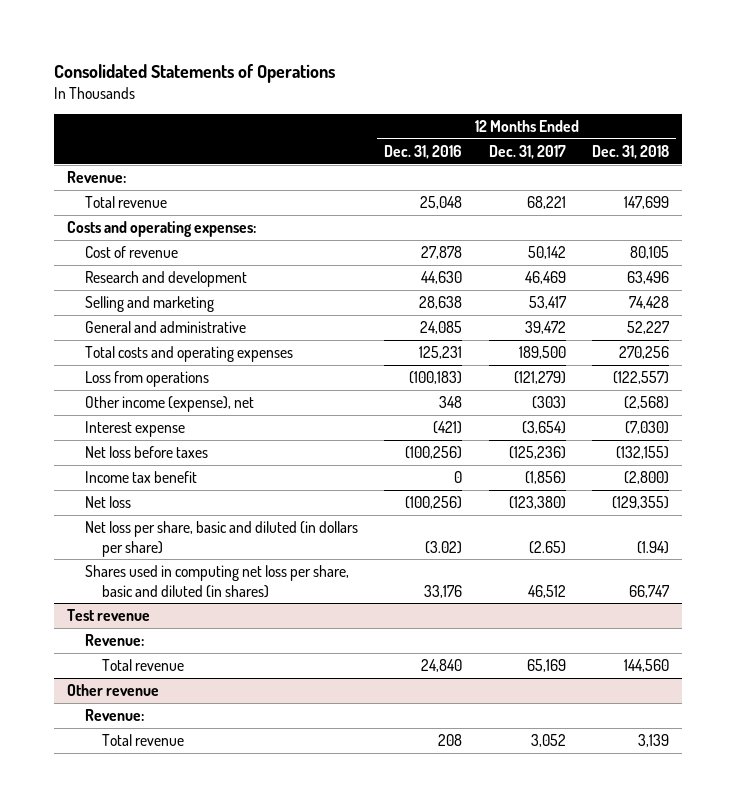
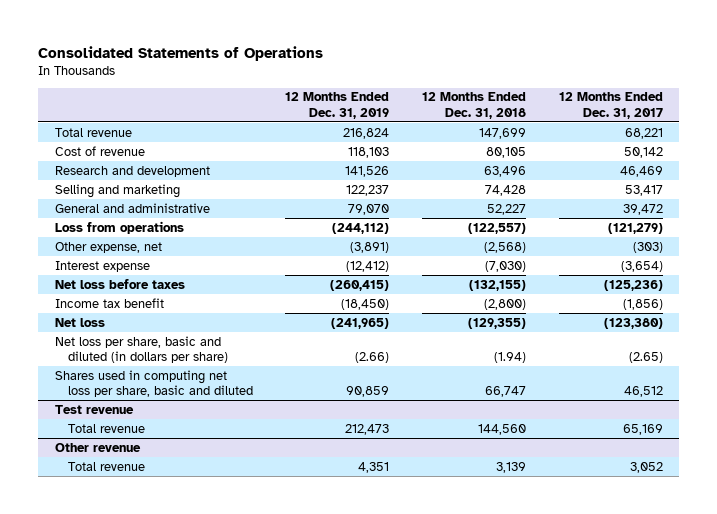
- | 12 Months Ended Dec. 31, 2016 | 12 Months Ended Dec. 31, 2017 | 12 Months Ended Dec. 31, 2018
+ | 12 Months Ended Dec. 31, 2019 | 12 Months Ended Dec. 31, 2018 | 12 Months Ended Dec. 31, 2017
- Revenue:
- Costs and operating expenses:
- Total costs and operating expenses | 125,231 | 189,500 | 270,256
- Other income (expense), net | 348 | (303) | (2,568)
+ Other expense, net | (3,891) | (2,568) | (303)
- Shares used in computing net loss per share, basic and diluted (in shares) | 33,176 | 46,512 | 66,747
+ Shares used in computing net loss per share, basic and diluted | 90,859 | 66,747 | 46,512
@ Test revenue
- Revenue:
@ Other revenue
- Revenue:

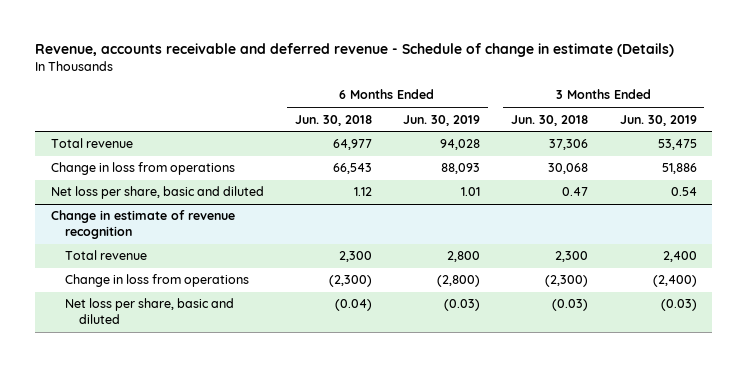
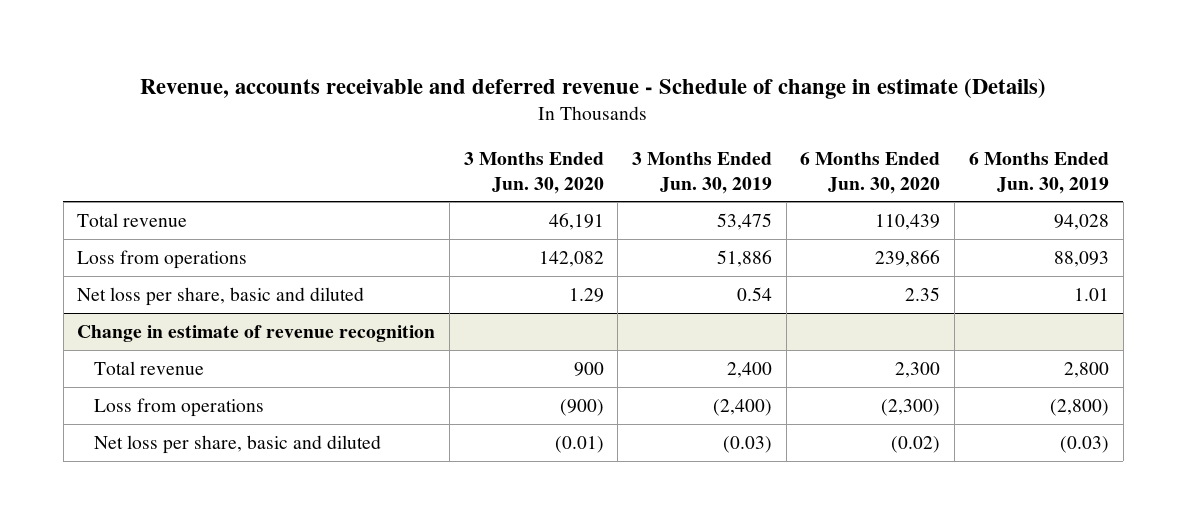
- | 6 Months Ended Jun. 30, 2018 | 6 Months Ended Jun. 30, 2019 | 3 Months Ended Jun. 30, 2018 | 3 Months Ended Jun. 30, 2019
+ | 3 Months Ended Jun. 30, 2020 | 3 Months Ended Jun. 30, 2019 | 6 Months Ended Jun. 30, 2020 | 6 Months Ended Jun. 30, 2019
- Change in loss from operations | 66,543 | 88,093 | 30,068 | 51,886
+ Loss from operations | 142,082 | 51,886 | 239,866 | 88,093
@ Change in estimate of revenue recognition
- Change in loss from operations | (2,300) | (2,800) | (2,300) | (2,400)
+ Loss from operations | (900) | (2,400) | (2,300) | (2,800)

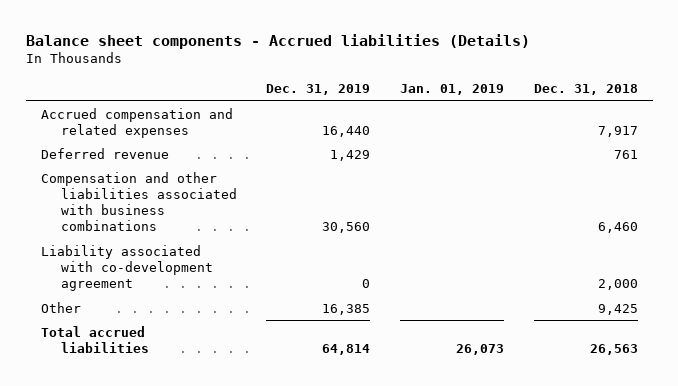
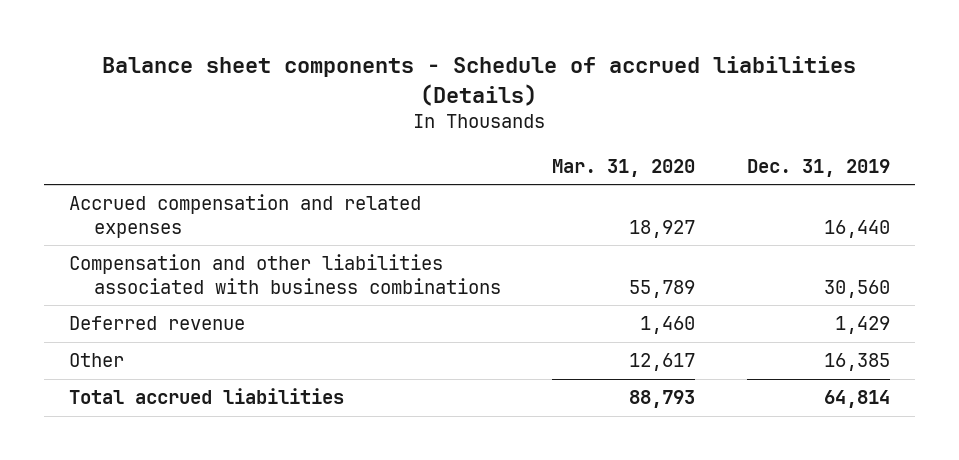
- Balance sheet components - Accrued liabilities (Details)
+ Balance sheet components - Schedule of accrued liabilities (Details)
- | Dec. 31, 2019 | Jan. 01, 2019 | Dec. 31, 2018
+ | Mar. 31, 2020 | Dec. 31, 2019
- Liability associated with co-development agreement | 0 | | 2,000
moved down: Deferred revenue | 1,460 | 1,429

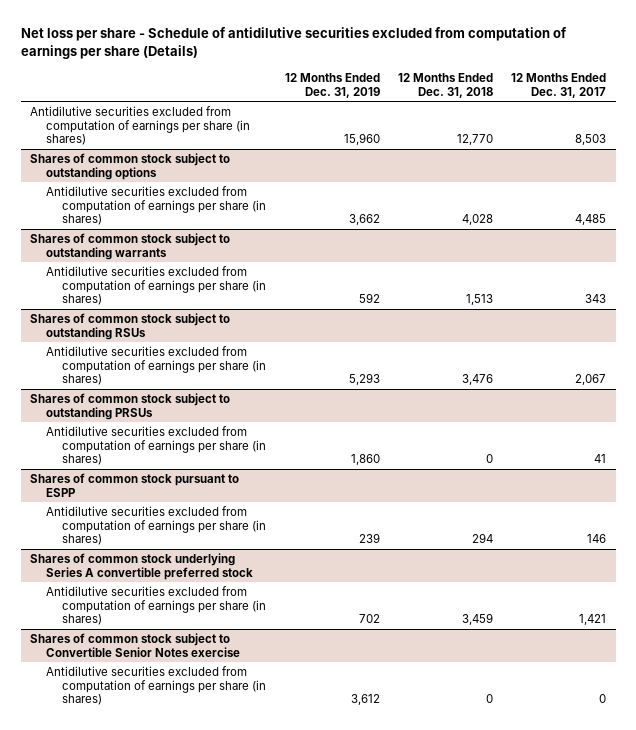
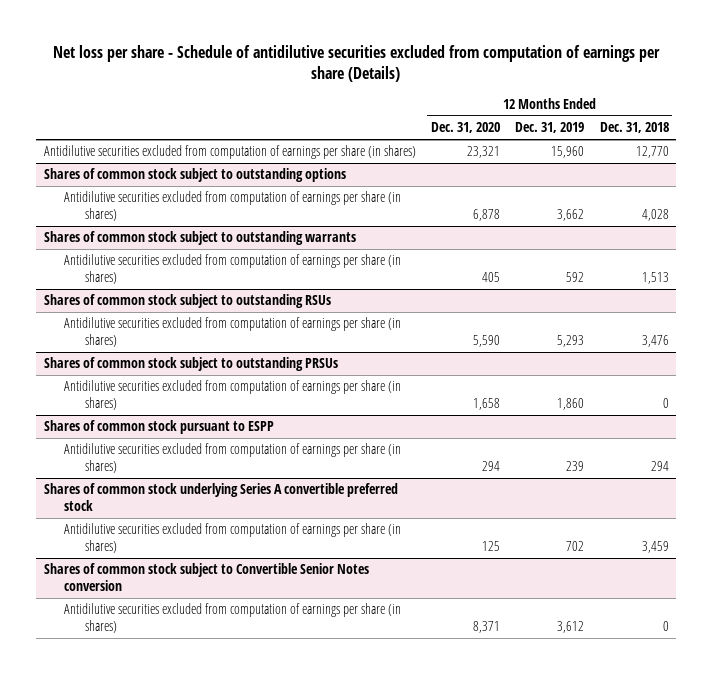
- | 12 Months Ended Dec. 31, 2019 | 12 Months Ended Dec. 31, 2018 | 12 Months Ended Dec. 31, 2017
+ | 12 Months Ended Dec. 31, 2020 | 12 Months Ended Dec. 31, 2019 | 12 Months Ended Dec. 31, 2018
- Shares of common stock subject to Convertible Senior Notes exercise
+ Shares of common stock subject to Convertible Senior Notes conversion

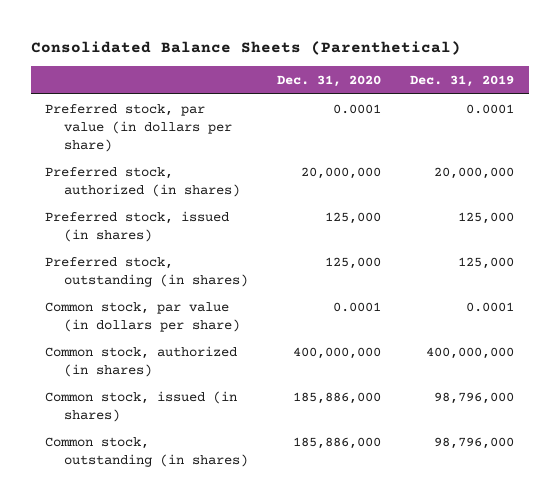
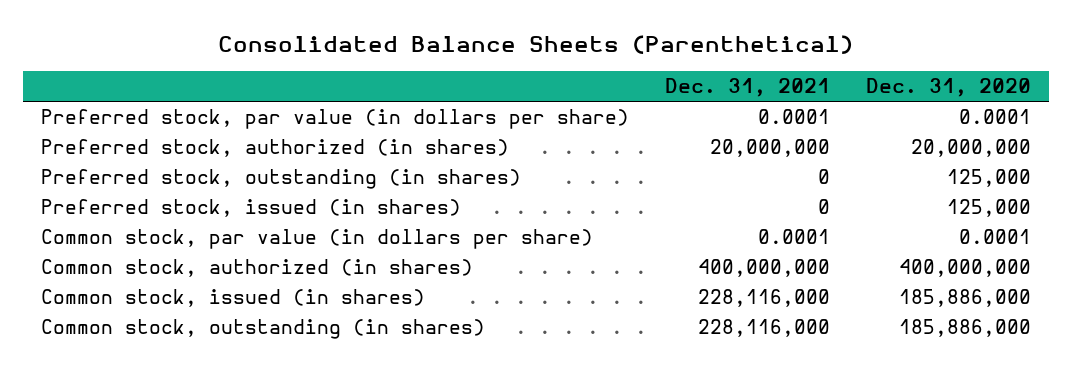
- | Dec. 31, 2020 | Dec. 31, 2019
+ | Dec. 31, 2021 | Dec. 31, 2020
moved down: Preferred stock, issued (in shares) | 0 | 125,000

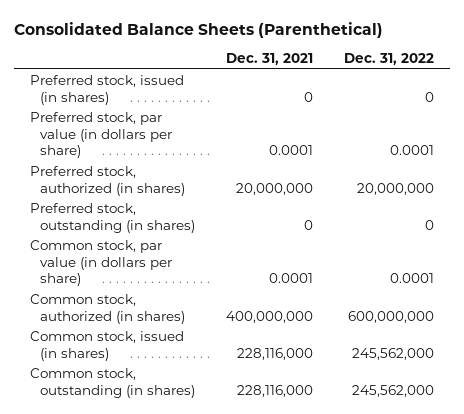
- | Dec. 31, 2021 | Dec. 31, 2020
+ | Dec. 31, 2021 | Dec. 31, 2022
moved up: Preferred stock, issued (in shares) | 0 | 0

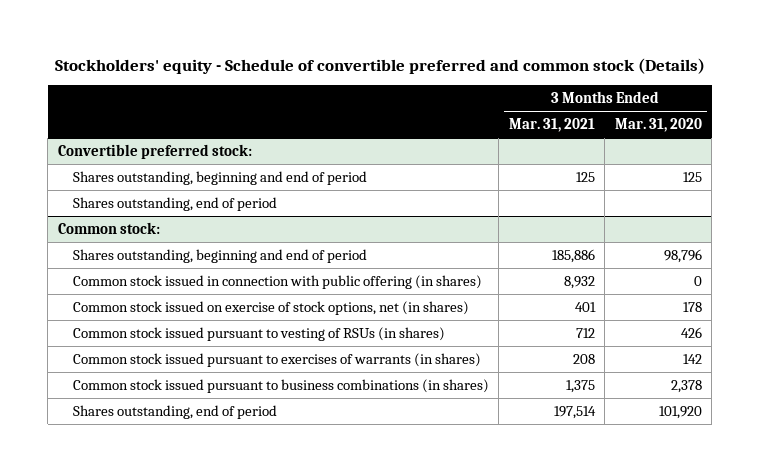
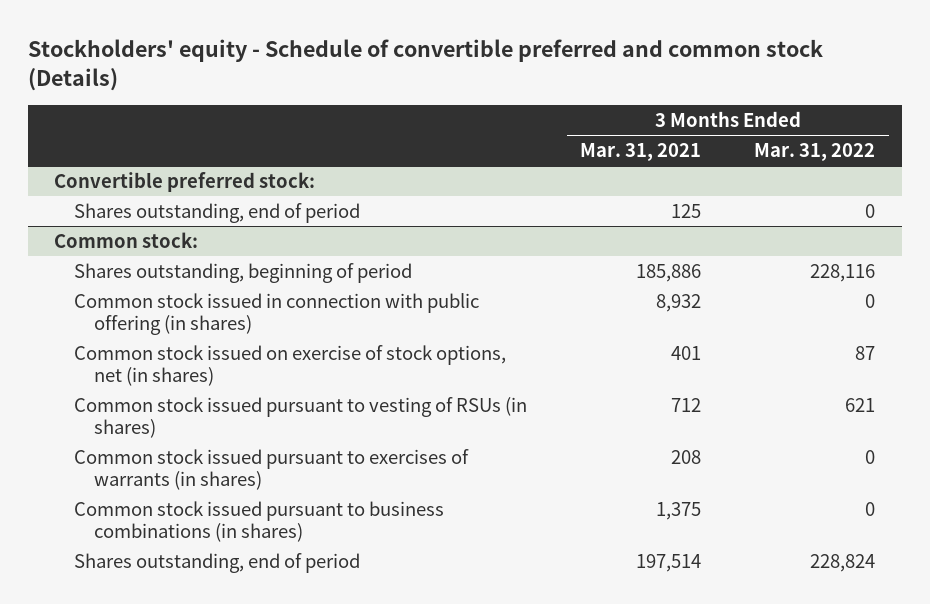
- | 3 Months Ended Mar. 31, 2021 | 3 Months Ended Mar. 31, 2020
+ | 3 Months Ended Mar. 31, 2021 | 3 Months Ended Mar. 31, 2022
@ Convertible preferred stock:
- Shares outstanding, beginning and end of period | 125 | 125
- Shares outstanding, end of period
+ Shares outstanding, end of period | 125 | 0
@ Common stock:
- Shares outstanding, beginning and end of period | 185,886 | 98,796
+ Shares outstanding, beginning of period | 185,886 | 228,116

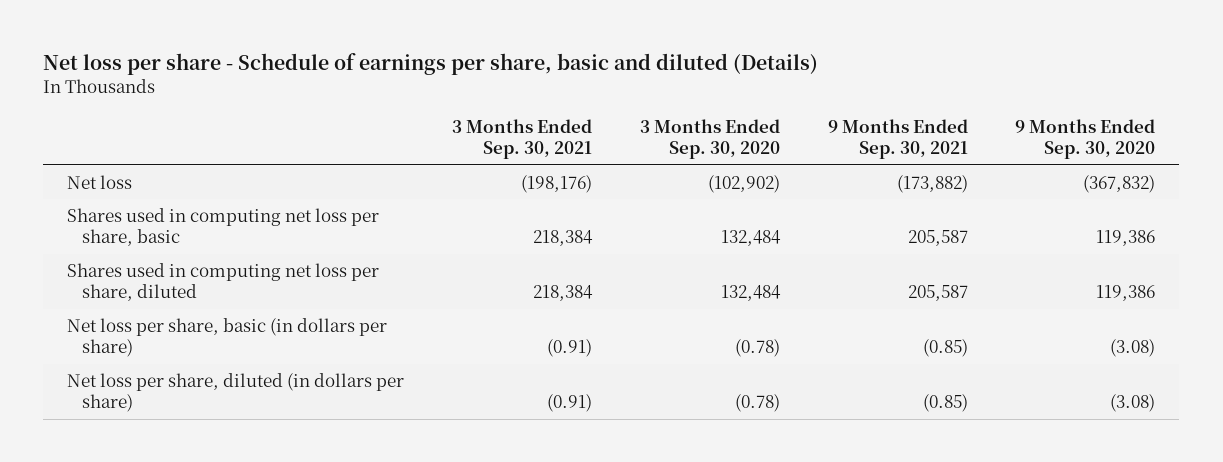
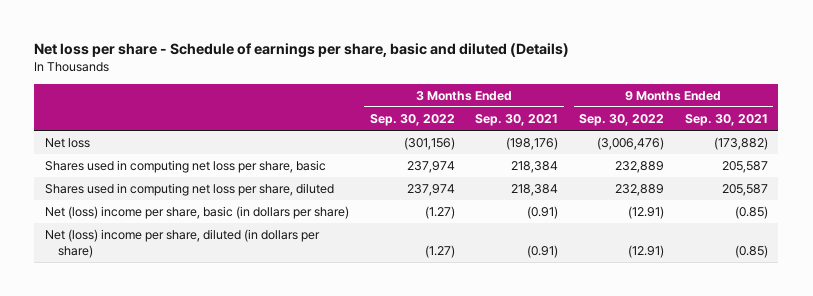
- | 3 Months Ended Sep. 30, 2021 | 3 Months Ended Sep. 30, 2020 | 9 Months Ended Sep. 30, 2021 | 9 Months Ended Sep. 30, 2020
+ | 3 Months Ended Sep. 30, 2022 | 3 Months Ended Sep. 30, 2021 | 9 Months Ended Sep. 30, 2022 | 9 Months Ended Sep. 30, 2021
- Net loss per share, basic (in dollars per share) | (0.91) | (0.78) | (0.85) | (3.08)
- Net loss per share, diluted (in dollars per share) | (0.91) | (0.78) | (0.85) | (3.08)
+ Net (loss) income per share, basic (in dollars per share) | (1.27) | (0.91) | (12.91) | (0.85)
+ Net (loss) income per share, diluted (in dollars per share) | (1.27) | (0.91) | (12.91) | (0.85)

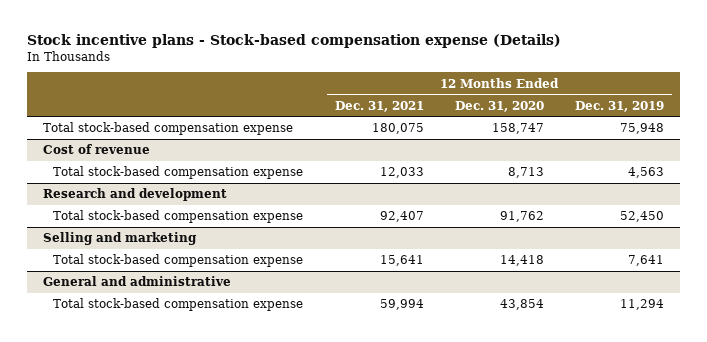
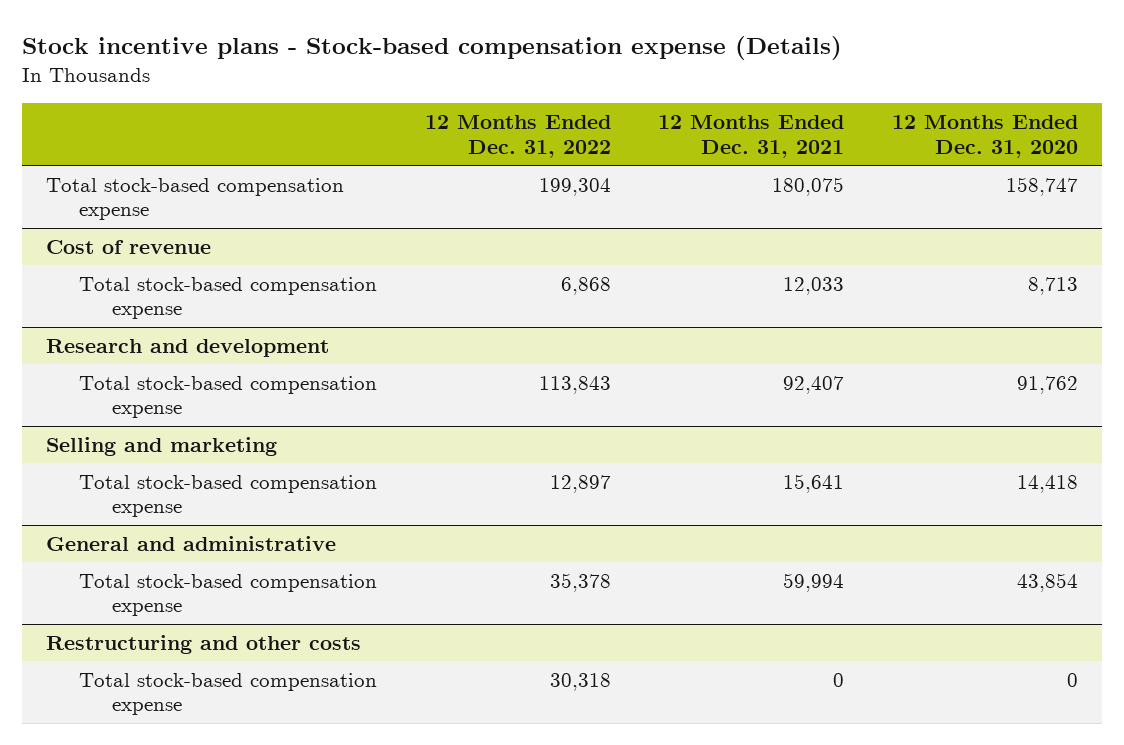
- | 12 Months Ended Dec. 31, 2021 | 12 Months Ended Dec. 31, 2020 | 12 Months Ended Dec. 31, 2019
+ | 12 Months Ended Dec. 31, 2022 | 12 Months Ended Dec. 31, 2021 | 12 Months Ended Dec. 31, 2020
+ Restructuring and other costs
+ Total stock-based compensation expense | 30,318 | 0 | 0

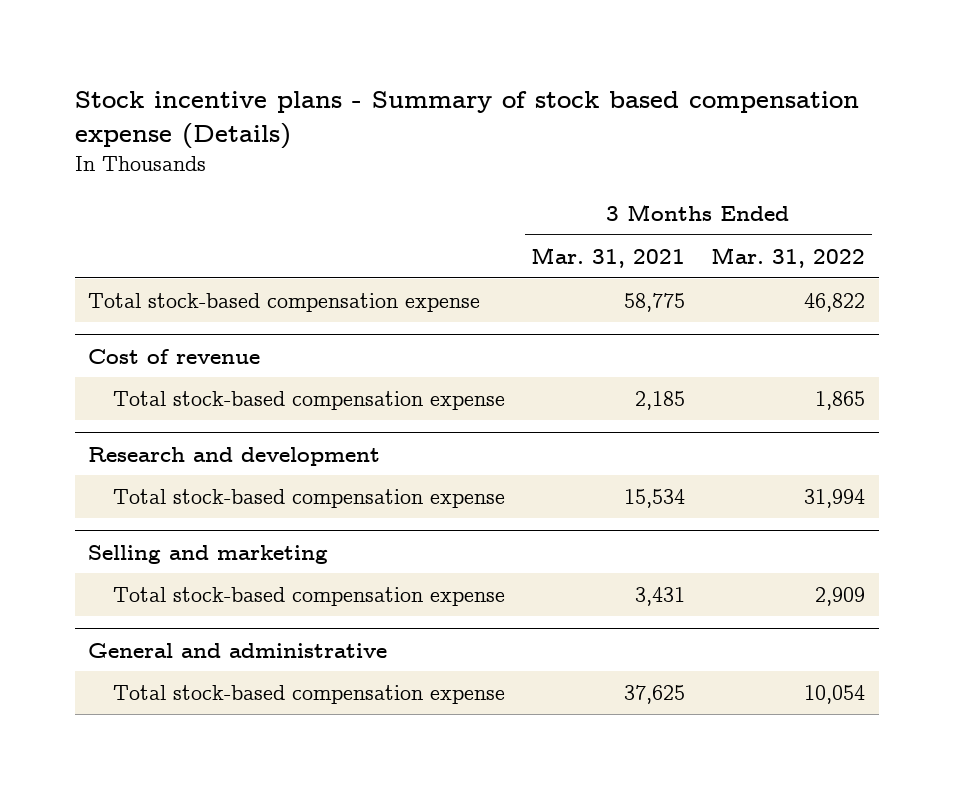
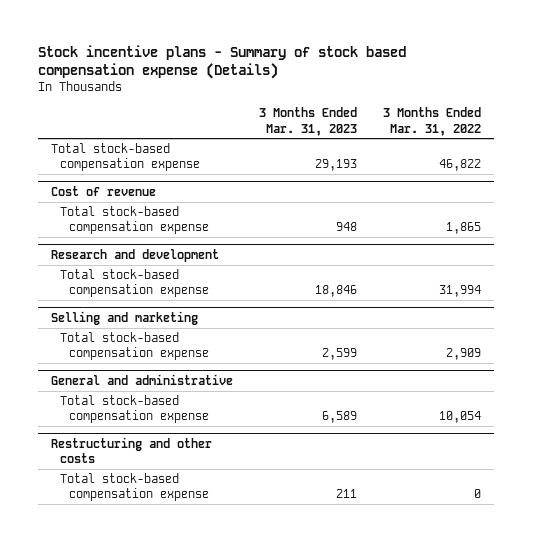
- | 3 Months Ended Mar. 31, 2021 | 3 Months Ended Mar. 31, 2022
+ | 3 Months Ended Mar. 31, 2023 | 3 Months Ended Mar. 31, 2022
+ Restructuring and other costs
+ Total stock-based compensation expense | 211 | 0

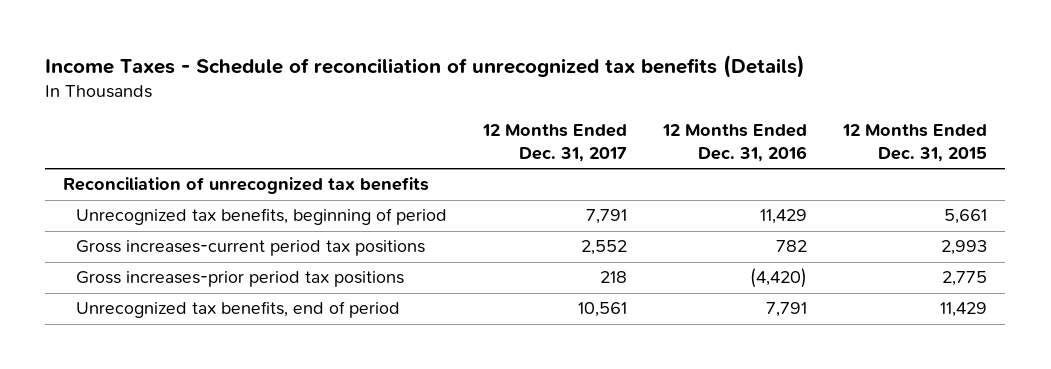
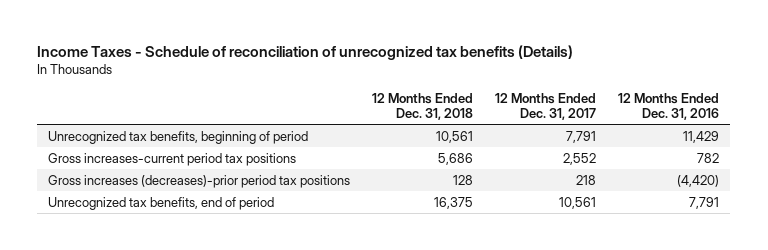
- | 12 Months Ended Dec. 31, 2017 | 12 Months Ended Dec. 31, 2016 | 12 Months Ended Dec. 31, 2015
+ | 12 Months Ended Dec. 31, 2018 | 12 Months Ended Dec. 31, 2017 | 12 Months Ended Dec. 31, 2016
- Reconciliation of unrecognized tax benefits
- Gross increases-prior period tax positions | 218 | (4,420) | 2,775
+ Gross increases (decreases)-prior period tax positions | 128 | 218 | (4,420)

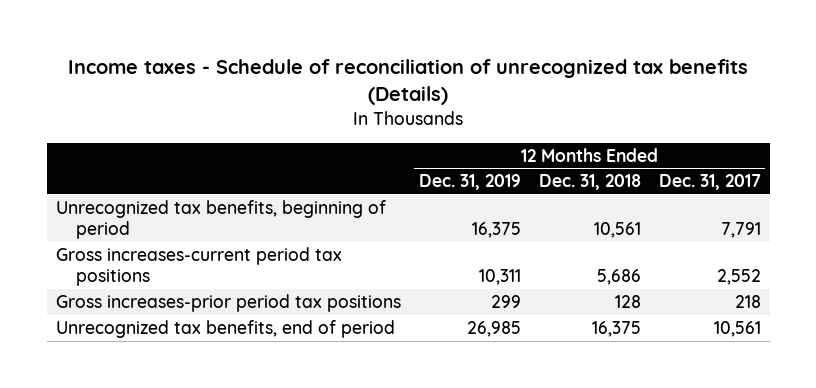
- Income Taxes - Schedule of reconciliation of unrecognized tax benefits (Details)
+ Income taxes - Schedule of reconciliation of unrecognized tax benefits (Details)
- | 12 Months Ended Dec. 31, 2018 | 12 Months Ended Dec. 31, 2017 | 12 Months Ended Dec. 31, 2016
+ | 12 Months Ended Dec. 31, 2019 | 12 Months Ended Dec. 31, 2018 | 12 Months Ended Dec. 31, 2017
- Gross increases (decreases)-prior period tax positions | 128 | 218 | (4,420)
+ Gross increases-prior period tax positions | 299 | 128 | 218

